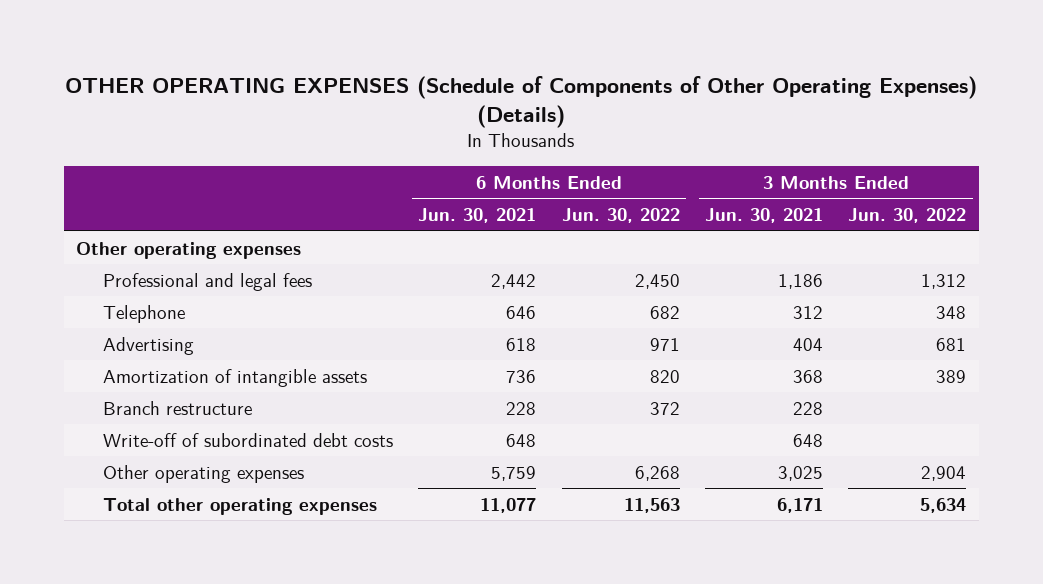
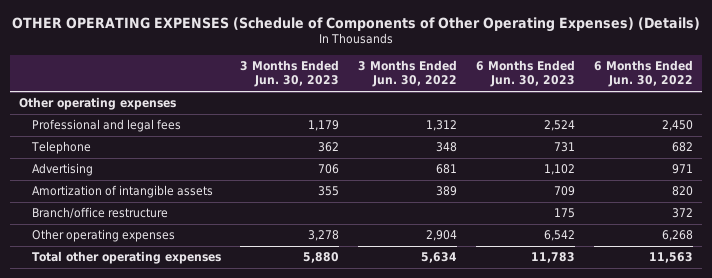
- | 6 Months Ended Jun. 30, 2021 | 6 Months Ended Jun. 30, 2022 | 3 Months Ended Jun. 30, 2021 | 3 Months Ended Jun. 30, 2022
+ | 3 Months Ended Jun. 30, 2023 | 3 Months Ended Jun. 30, 2022 | 6 Months Ended Jun. 30, 2023 | 6 Months Ended Jun. 30, 2022
- Branch restructure | 228 | 372 | 228 |
- Write-off of subordinated debt costs | 648 | | 648 |
+ Branch/office restructure | | | 175 | 372

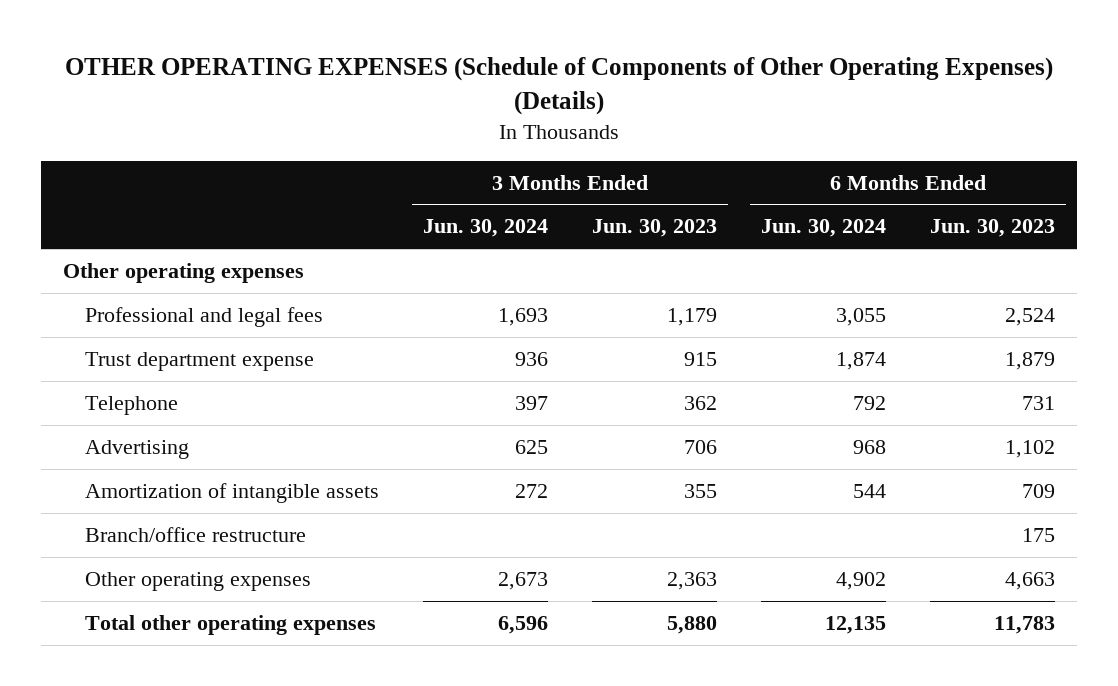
- | 3 Months Ended Jun. 30, 2023 | 3 Months Ended Jun. 30, 2022 | 6 Months Ended Jun. 30, 2023 | 6 Months Ended Jun. 30, 2022
+ | 3 Months Ended Jun. 30, 2024 | 3 Months Ended Jun. 30, 2023 | 6 Months Ended Jun. 30, 2024 | 6 Months Ended Jun. 30, 2023
+ Trust department expense | 936 | 915 | 1,874 | 1,879
- Other operating expenses | 3,278 | 2,904 | 6,542 | 6,268
+ Other operating expenses | 2,673 | 2,363 | 4,902 | 4,663

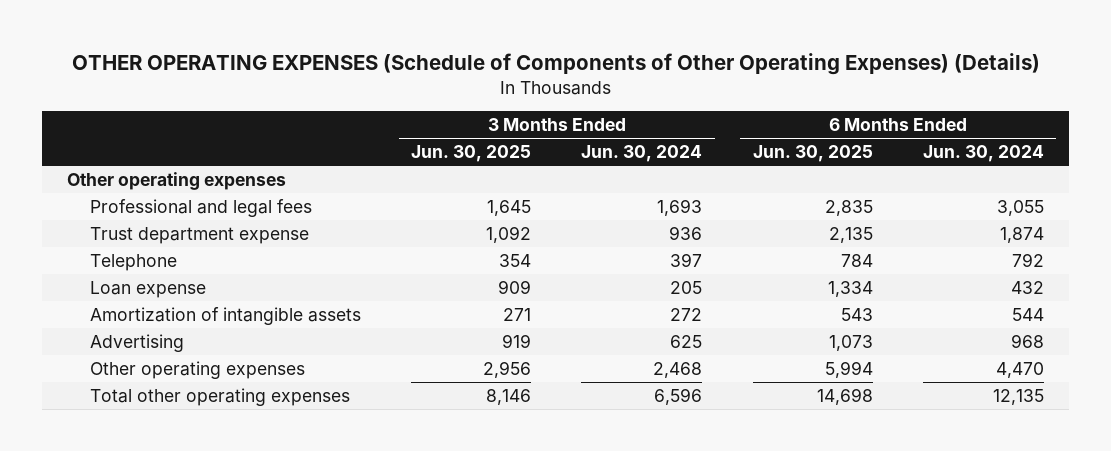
- | 3 Months Ended Jun. 30, 2024 | 3 Months Ended Jun. 30, 2023 | 6 Months Ended Jun. 30, 2024 | 6 Months Ended Jun. 30, 2023
+ | 3 Months Ended Jun. 30, 2025 | 3 Months Ended Jun. 30, 2024 | 6 Months Ended Jun. 30, 2025 | 6 Months Ended Jun. 30, 2024
+ Loan expense | 909 | 205 | 1,334 | 432
- Branch/office restructure | | | | 175
- Other operating expenses | 2,673 | 2,363 | 4,902 | 4,663
moved down: Advertising | 919 | 625 | 1,073 | 968
+ Other operating expenses | 2,956 | 2,468 | 5,994 | 4,470

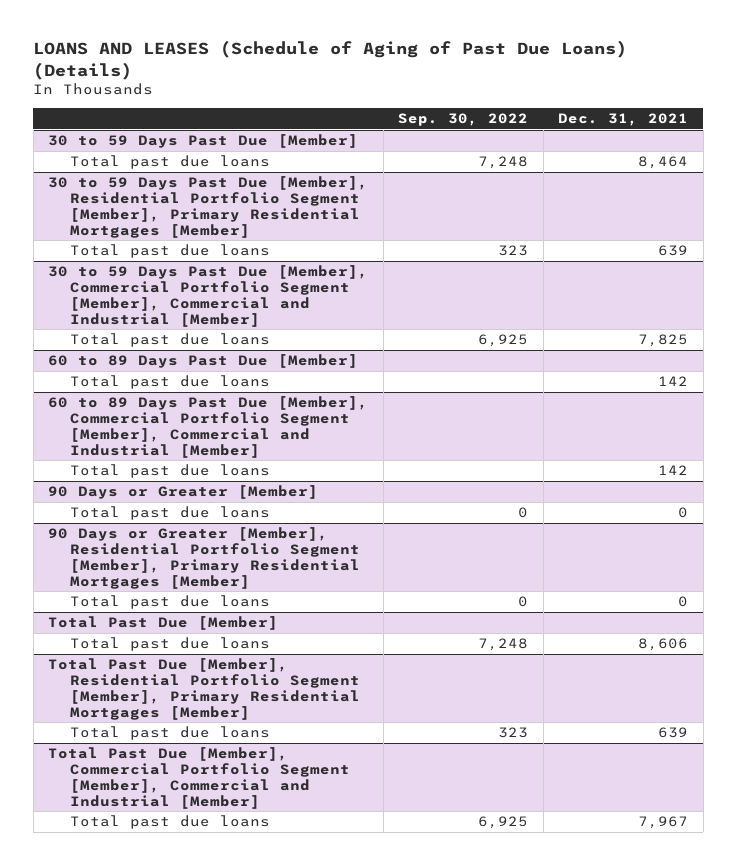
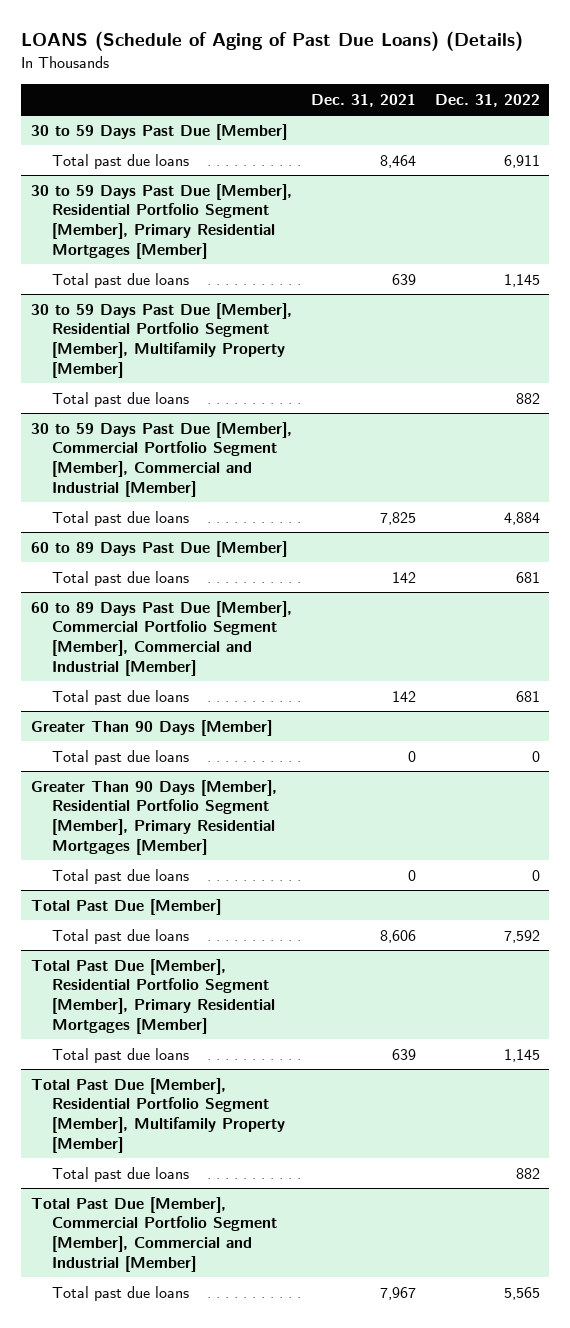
- LOANS AND LEASES (Schedule of Aging of Past Due Loans) (Details)
+ LOANS (Schedule of Aging of Past Due Loans) (Details)
- | Sep. 30, 2022 | Dec. 31, 2021
+ | Dec. 31, 2021 | Dec. 31, 2022
+ 30 to 59 Days Past Due [Member], Residential Portfolio Segment [Member], Multifamily Property [Member]
+ Total past due loans | | 882
- 90 Days or Greater [Member]
+ Greater Than 90 Days [Member]
- 90 Days or Greater [Member], Residential Portfolio Segment [Member], Primary Residential Mortgages [Member]
+ Greater Than 90 Days [Member], Residential Portfolio Segment [Member], Primary Residential Mortgages [Member]
+ Total Past Due [Member], Residential Portfolio Segment [Member], Multifamily Property [Member]
+ Total past due loans | | 882

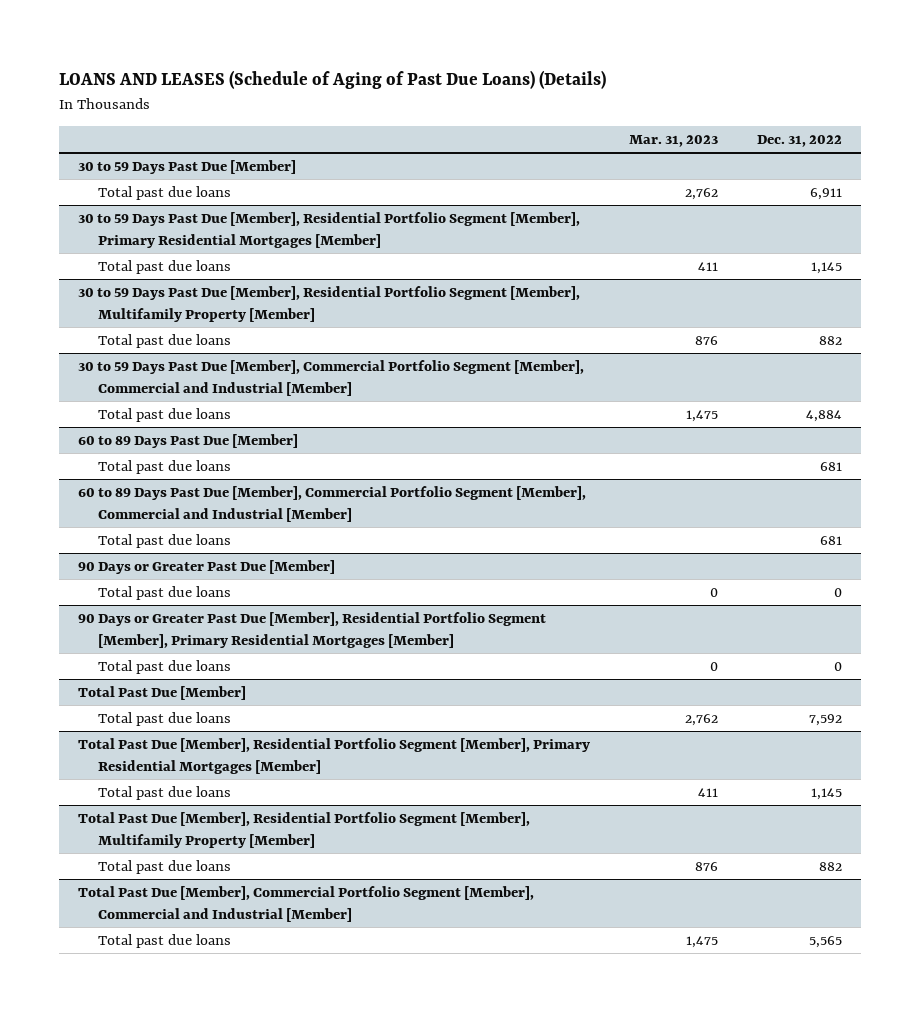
- LOANS (Schedule of Aging of Past Due Loans) (Details)
+ LOANS AND LEASES (Schedule of Aging of Past Due Loans) (Details)
- | Dec. 31, 2021 | Dec. 31, 2022
+ | Mar. 31, 2023 | Dec. 31, 2022
- Greater Than 90 Days [Member]
+ 90 Days or Greater Past Due [Member]
- Greater Than 90 Days [Member], Residential Portfolio Segment [Member], Primary Residential Mortgages [Member]
+ 90 Days or Greater Past Due [Member], Residential Portfolio Segment [Member], Primary Residential Mortgages [Member]

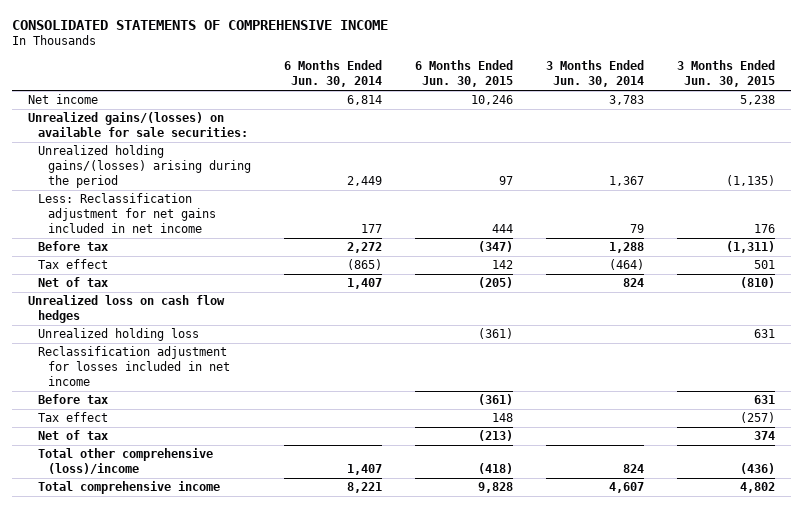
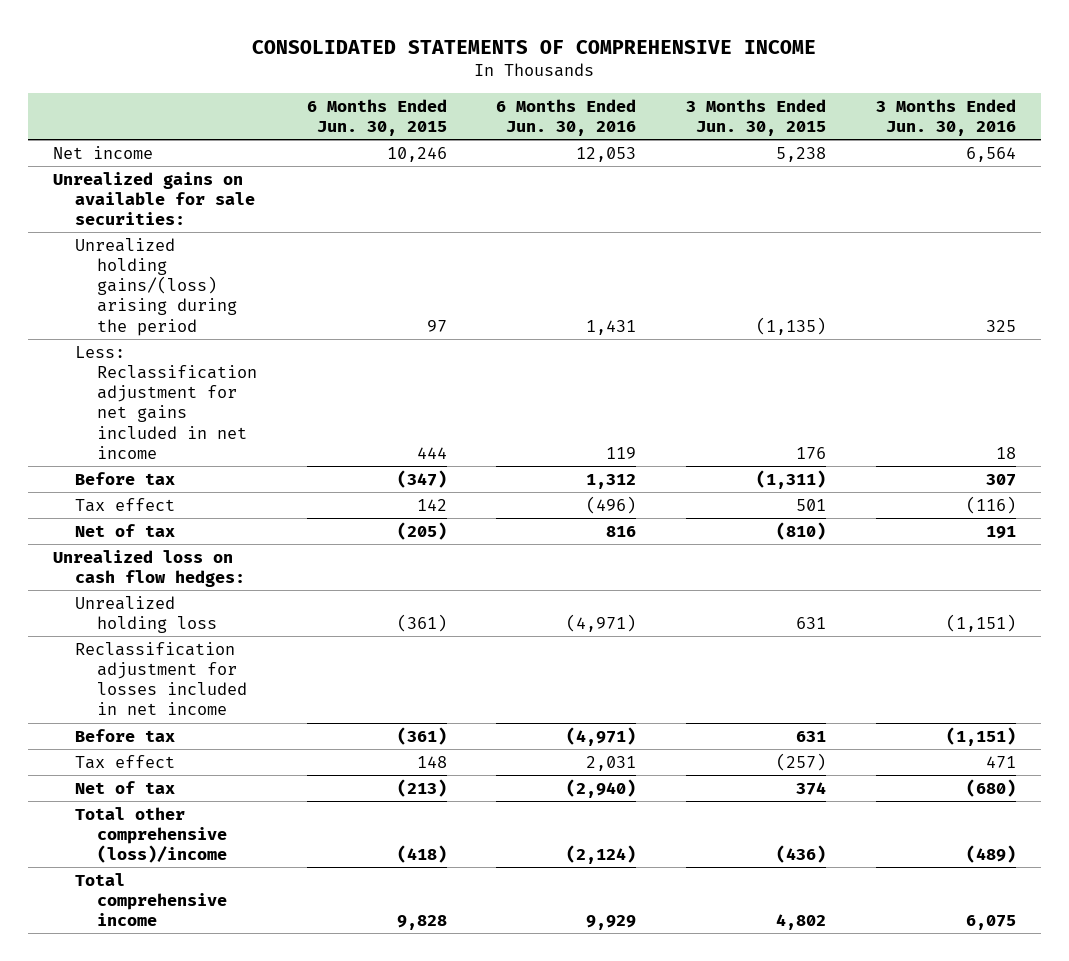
- | 6 Months Ended Jun. 30, 2014 | 6 Months Ended Jun. 30, 2015 | 3 Months Ended Jun. 30, 2014 | 3 Months Ended Jun. 30, 2015
+ | 6 Months Ended Jun. 30, 2015 | 6 Months Ended Jun. 30, 2016 | 3 Months Ended Jun. 30, 2015 | 3 Months Ended Jun. 30, 2016
- Unrealized gains/(losses) on available for sale securities:
- Unrealized holding gains/(losses) arising during the period | 2,449 | 97 | 1,367 | (1,135)
+ Unrealized gains on available for sale securities:
+ Unrealized holding gains/(loss) arising during the period | 97 | 1,431 | (1,135) | 325
- Unrealized loss on cash flow hedges
+ Unrealized loss on cash flow hedges:

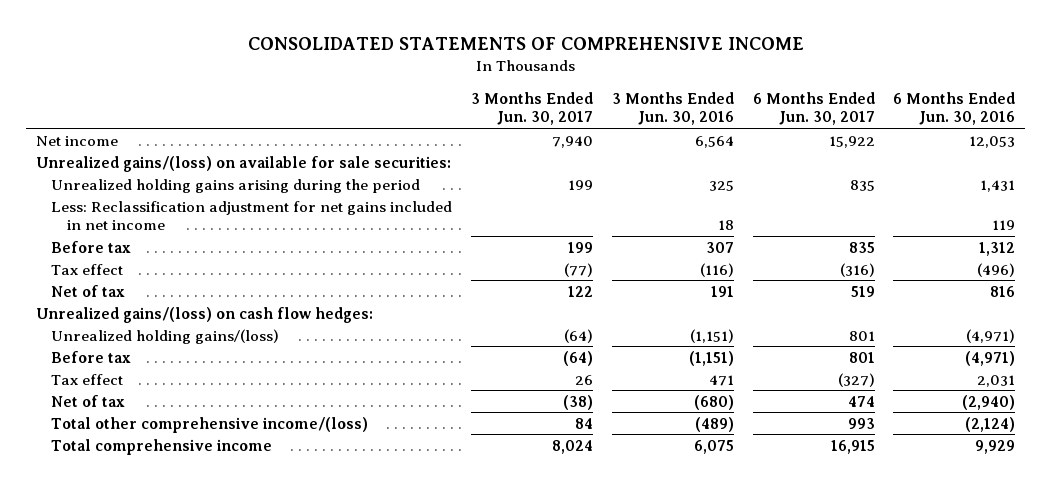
- | 6 Months Ended Jun. 30, 2015 | 6 Months Ended Jun. 30, 2016 | 3 Months Ended Jun. 30, 2015 | 3 Months Ended Jun. 30, 2016
+ | 3 Months Ended Jun. 30, 2017 | 3 Months Ended Jun. 30, 2016 | 6 Months Ended Jun. 30, 2017 | 6 Months Ended Jun. 30, 2016
- Unrealized gains on available for sale securities:
- Unrealized holding gains/(loss) arising during the period | 97 | 1,431 | (1,135) | 325
+ Unrealized gains/(loss) on available for sale securities:
+ Unrealized holding gains arising during the period | 199 | 325 | 835 | 1,431
- Unrealized loss on cash flow hedges:
- Unrealized holding loss | (361) | (4,971) | 631 | (1,151)
- Reclassification adjustment for losses included in net income
+ Unrealized gains/(loss) on cash flow hedges:
+ Unrealized holding gains/(loss) | (64) | (1,151) | 801 | (4,971)
- Total other comprehensive (loss)/income | (418) | (2,124) | (436) | (489)
+ Total other comprehensive income/(loss) | 84 | (489) | 993 | (2,124)

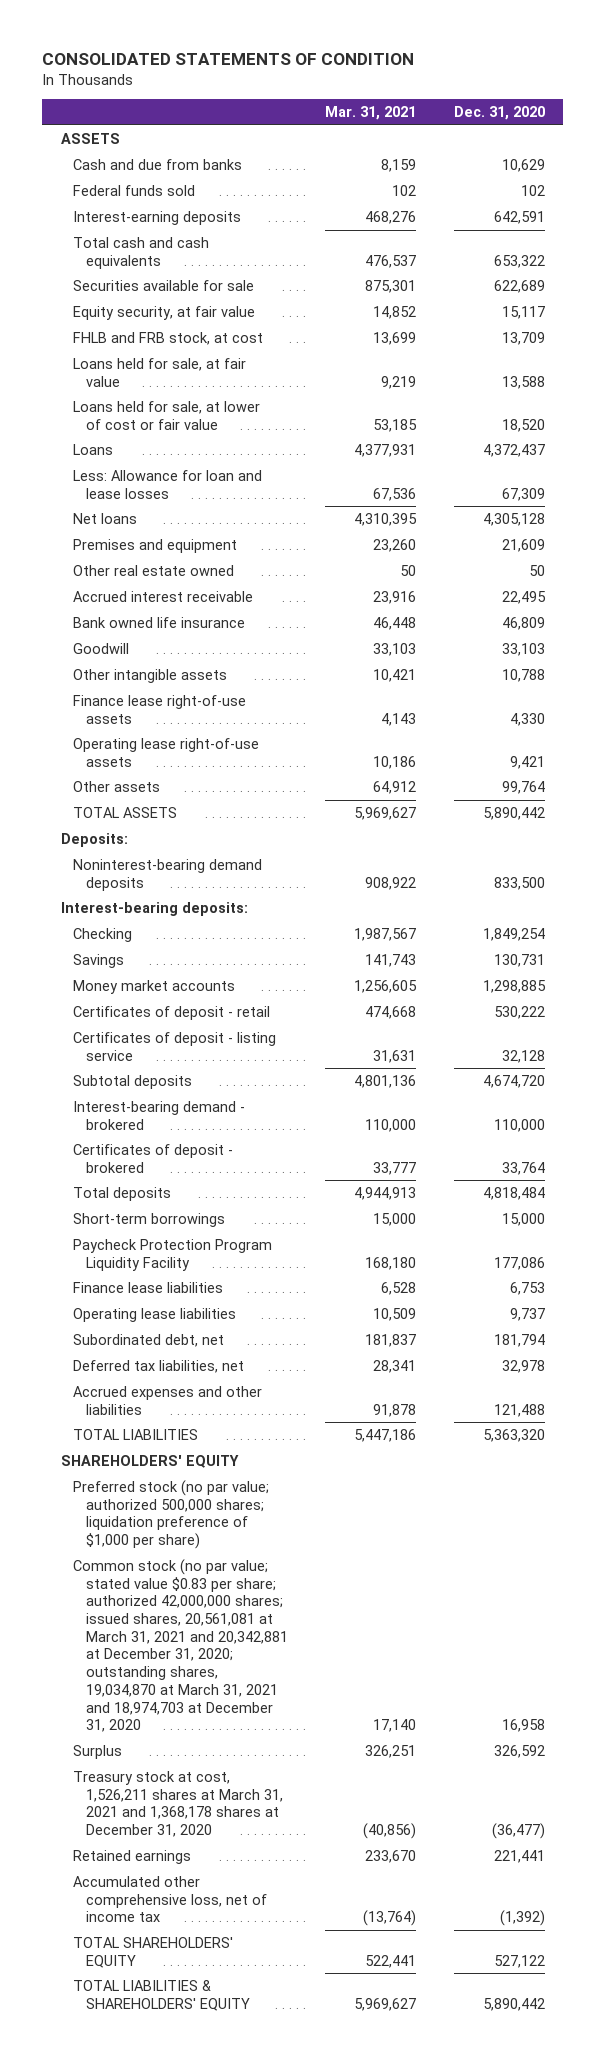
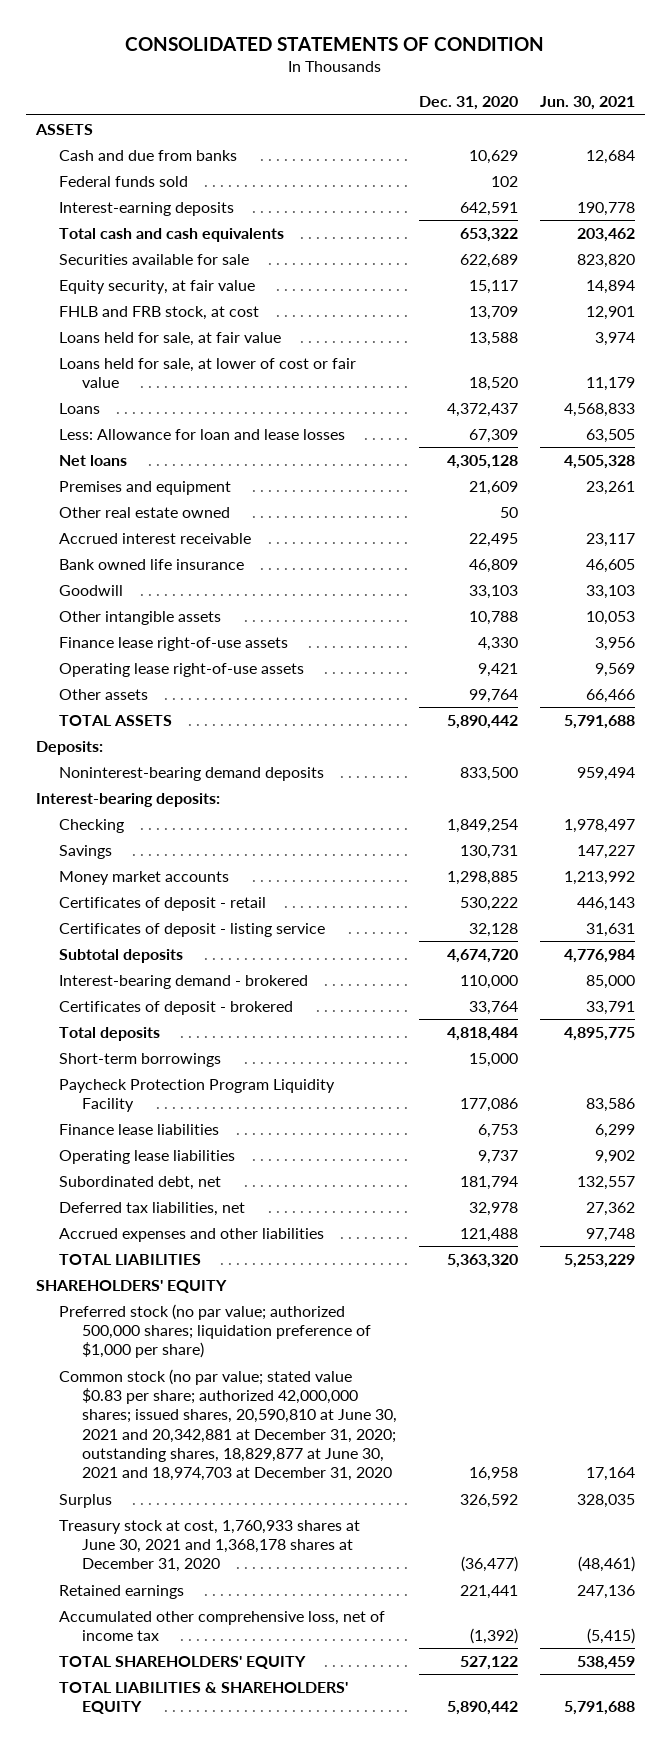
- | Mar. 31, 2021 | Dec. 31, 2020
+ | Dec. 31, 2020 | Jun. 30, 2021
- Common stock (no par value; stated value $0.83 per share; authorized 42,000,000 shares; issued shares, 20,561,081 at March 31, 2021 and 20,342,881 at December 31, 2020; outstanding shares, 19,034,870 at March 31, 2021 and 18,974,703 at December 31, 2020 | 17,140 | 16,958
+ Common stock (no par value; stated value $0.83 per share; authorized 42,000,000 shares; issued shares, 20,590,810 at June 30, 2021 and 20,342,881 at December 31, 2020; outstanding shares, 18,829,877 at June 30, 2021 and 18,974,703 at December 31, 2020 | 16,958 | 17,164
- Treasury stock at cost, 1,526,211 shares at March 31, 2021 and 1,368,178 shares at December 31, 2020 | (40,856) | (36,477)
+ Treasury stock at cost, 1,760,933 shares at June 30, 2021 and 1,368,178 shares at December 31, 2020 | (36,477) | (48,461)

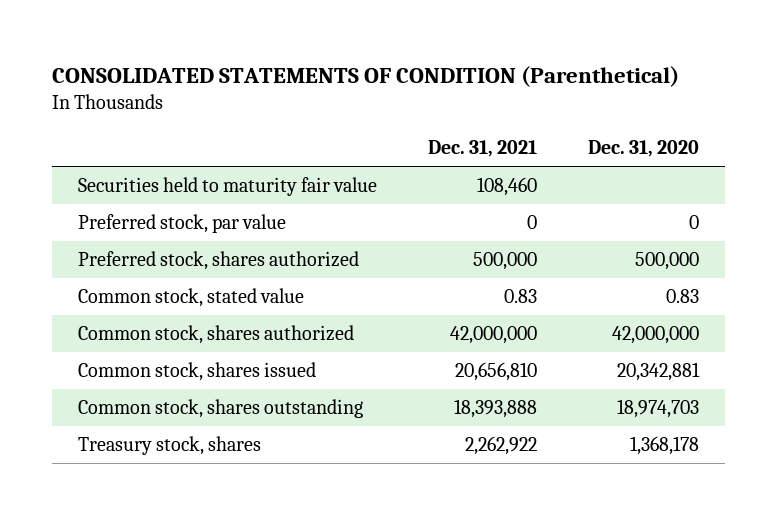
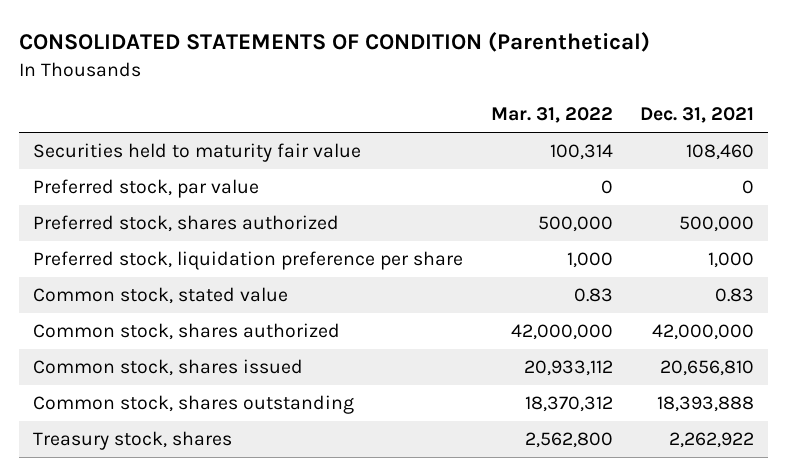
- | Dec. 31, 2021 | Dec. 31, 2020
+ | Mar. 31, 2022 | Dec. 31, 2021
+ Preferred stock, liquidation preference per share | 1,000 | 1,000

